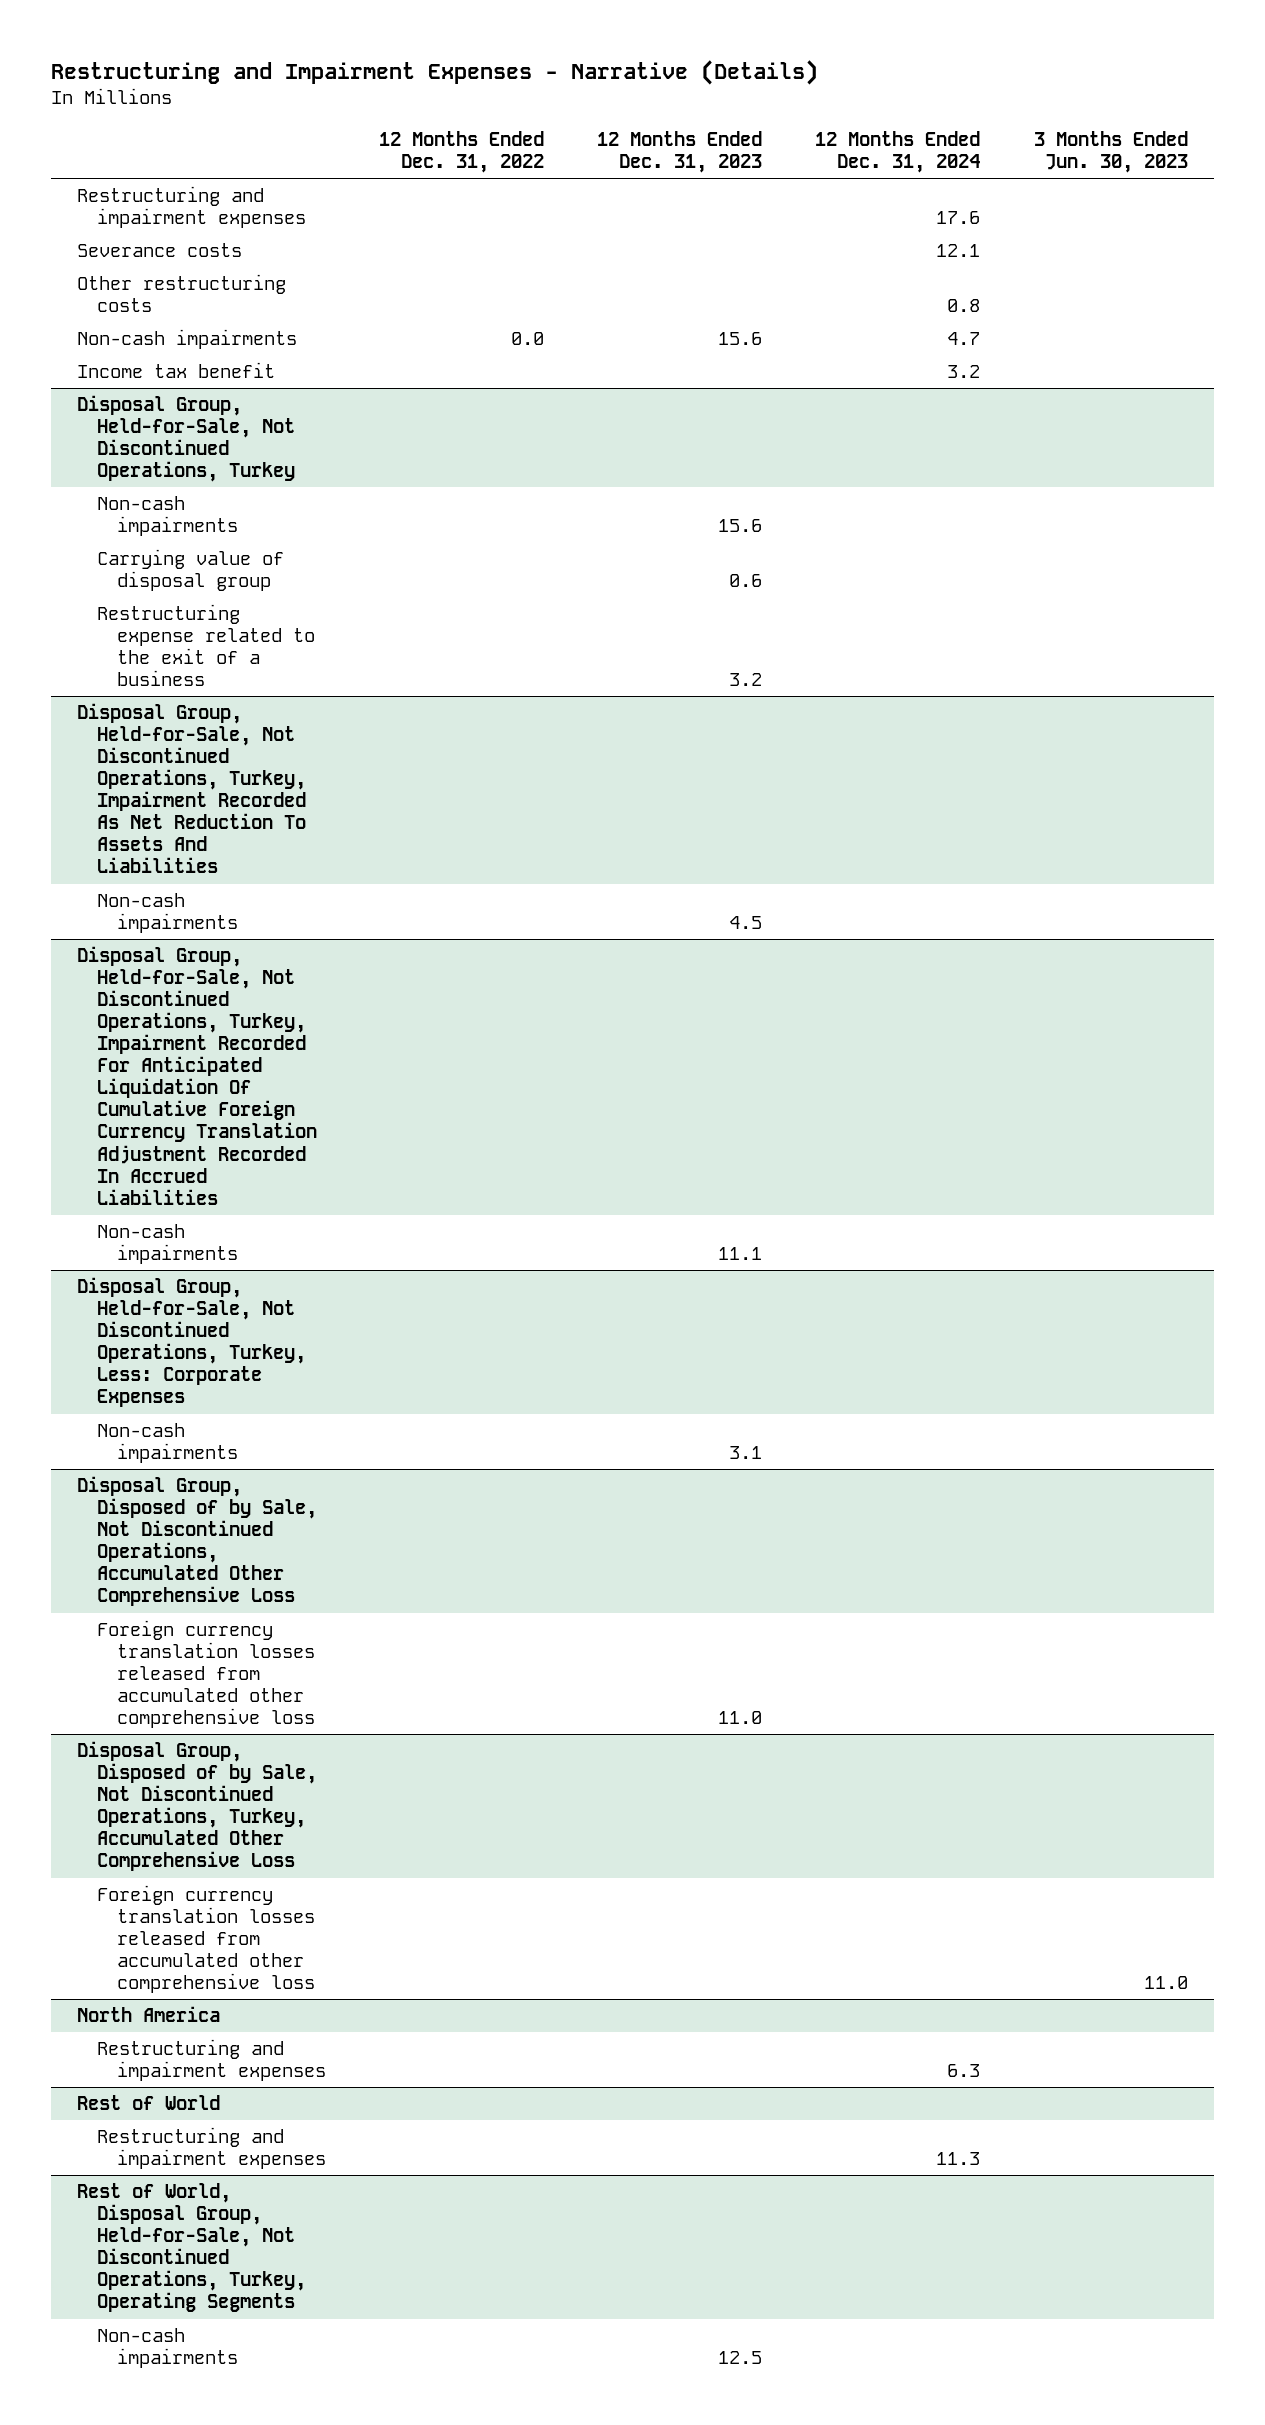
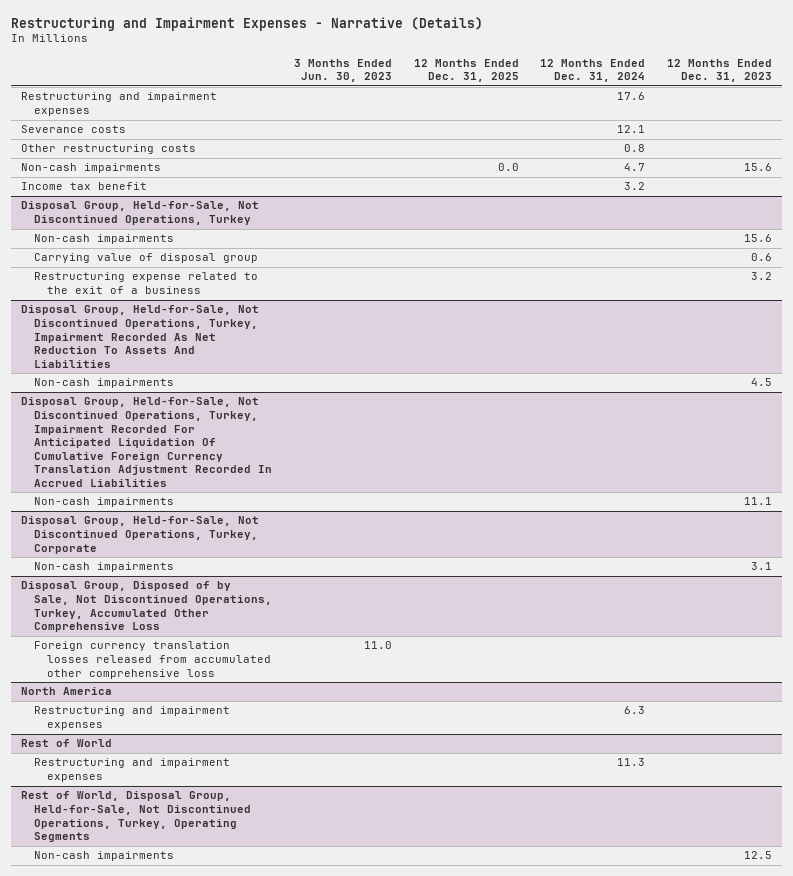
- | 12 Months Ended Dec. 31, 2022 | 12 Months Ended Dec. 31, 2023 | 12 Months Ended Dec. 31, 2024 | 3 Months Ended Jun. 30, 2023
+ | 3 Months Ended Jun. 30, 2023 | 12 Months Ended Dec. 31, 2025 | 12 Months Ended Dec. 31, 2024 | 12 Months Ended Dec. 31, 2023
- Disposal Group, Held-for-Sale, Not Discontinued Operations, Turkey, Less: Corporate Expenses
+ Disposal Group, Held-for-Sale, Not Discontinued Operations, Turkey, Corporate
- Disposal Group, Disposed of by Sale, Not Discontinued Operations, Accumulated Other Comprehensive Loss
- Foreign currency translation losses released from accumulated other comprehensive loss | | 11.0 | |

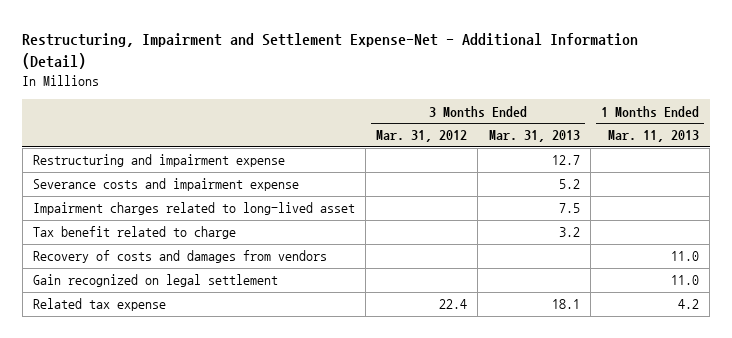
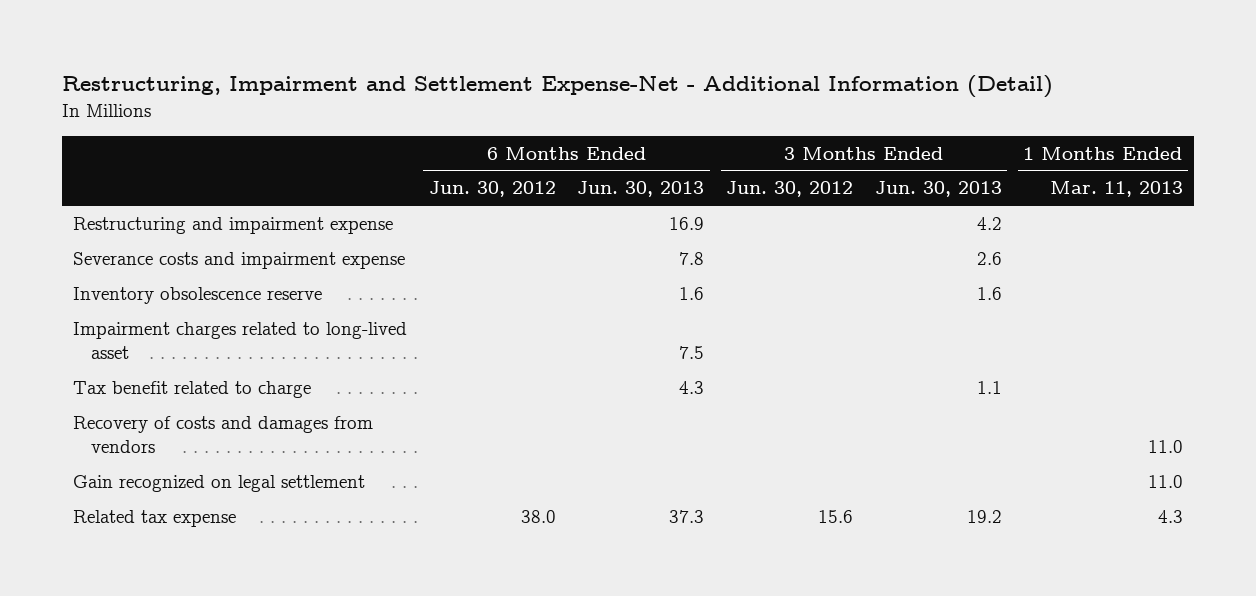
- | 3 Months Ended Mar. 31, 2012 | 3 Months Ended Mar. 31, 2013 | 1 Months Ended Mar. 11, 2013
+ | 6 Months Ended Jun. 30, 2012 | 6 Months Ended Jun. 30, 2013 | 3 Months Ended Jun. 30, 2012 | 3 Months Ended Jun. 30, 2013 | 1 Months Ended Mar. 11, 2013
+ Inventory obsolescence reserve | | 1.6 | | 1.6 |
- Related tax expense | 22.4 | 18.1 | 4.2
+ Related tax expense | 38.0 | 37.3 | 15.6 | 19.2 | 4.3

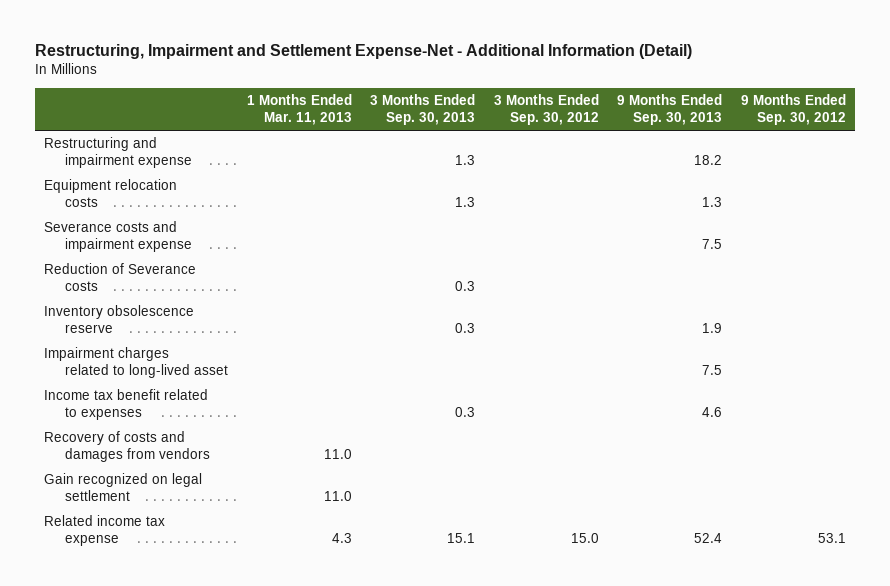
- | 6 Months Ended Jun. 30, 2012 | 6 Months Ended Jun. 30, 2013 | 3 Months Ended Jun. 30, 2012 | 3 Months Ended Jun. 30, 2013 | 1 Months Ended Mar. 11, 2013
+ | 1 Months Ended Mar. 11, 2013 | 3 Months Ended Sep. 30, 2013 | 3 Months Ended Sep. 30, 2012 | 9 Months Ended Sep. 30, 2013 | 9 Months Ended Sep. 30, 2012
+ Equipment relocation costs | | 1.3 | | 1.3 |
+ Reduction of Severance costs | | 0.3 | | |
- Tax benefit related to charge | | 4.3 | | 1.1 |
+ Income tax benefit related to expenses | | 0.3 | | 4.6 |
- Related tax expense | 38.0 | 37.3 | 15.6 | 19.2 | 4.3
+ Related income tax expense | 4.3 | 15.1 | 15.0 | 52.4 | 53.1

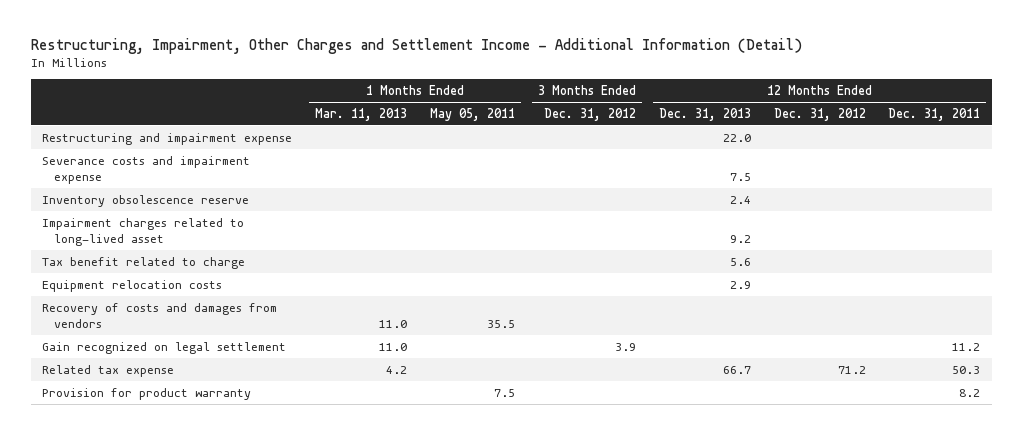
- Restructuring, Impairment and Settlement Expense-Net - Additional Information (Detail)
+ Restructuring, Impairment, Other Charges and Settlement Income - Additional Information (Detail)
- | 1 Months Ended Mar. 11, 2013 | 3 Months Ended Sep. 30, 2013 | 3 Months Ended Sep. 30, 2012 | 9 Months Ended Sep. 30, 2013 | 9 Months Ended Sep. 30, 2012
+ | 1 Months Ended Mar. 11, 2013 | 1 Months Ended May 05, 2011 | 3 Months Ended Dec. 31, 2012 | 12 Months Ended Dec. 31, 2013 | 12 Months Ended Dec. 31, 2012 | 12 Months Ended Dec. 31, 2011
- Reduction of Severance costs | | 0.3 | | |
- Income tax benefit related to expenses | | 0.3 | | 4.6 |
+ Tax benefit related to charge | | | | 5.6 | |
moved down: Equipment relocation costs | | | | 2.9 | |
- Related income tax expense | 4.3 | 15.1 | 15.0 | 52.4 | 53.1
+ Related tax expense | 4.2 | | | 66.7 | 71.2 | 50.3
+ Provision for product warranty | | 7.5 | | | | 8.2

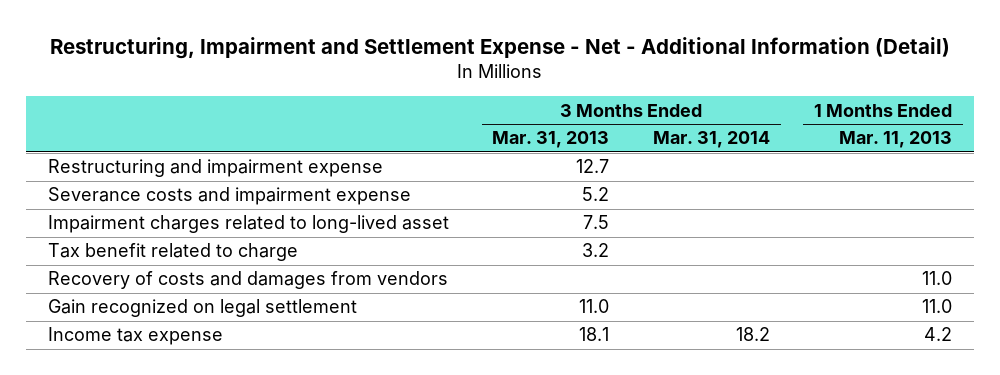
- Restructuring, Impairment, Other Charges and Settlement Income - Additional Information (Detail)
+ Restructuring, Impairment and Settlement Expense - Net - Additional Information (Detail)
- | 1 Months Ended Mar. 11, 2013 | 1 Months Ended May 05, 2011 | 3 Months Ended Dec. 31, 2012 | 12 Months Ended Dec. 31, 2013 | 12 Months Ended Dec. 31, 2012 | 12 Months Ended Dec. 31, 2011
+ | 3 Months Ended Mar. 31, 2013 | 3 Months Ended Mar. 31, 2014 | 1 Months Ended Mar. 11, 2013
- Inventory obsolescence reserve | | | | 2.4 | |
- Equipment relocation costs | | | | 2.9 | |
- Related tax expense | 4.2 | | | 66.7 | 71.2 | 50.3
- Provision for product warranty | | 7.5 | | | | 8.2
+ Income tax expense | 18.1 | 18.2 | 4.2

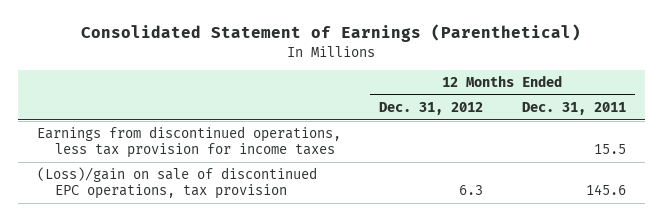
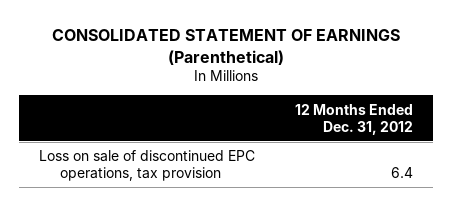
- Consolidated Statement of Earnings (Parenthetical)
+ CONSOLIDATED STATEMENT OF EARNINGS (Parenthetical)
- | 12 Months Ended Dec. 31, 2012 | 12 Months Ended Dec. 31, 2011
+ | 12 Months Ended Dec. 31, 2012
- Earnings from discontinued operations, less tax provision for income taxes | | 15.5
- (Loss)/gain on sale of discontinued EPC operations, tax provision | 6.3 | 145.6
+ Loss on sale of discontinued EPC operations, tax provision | 6.4

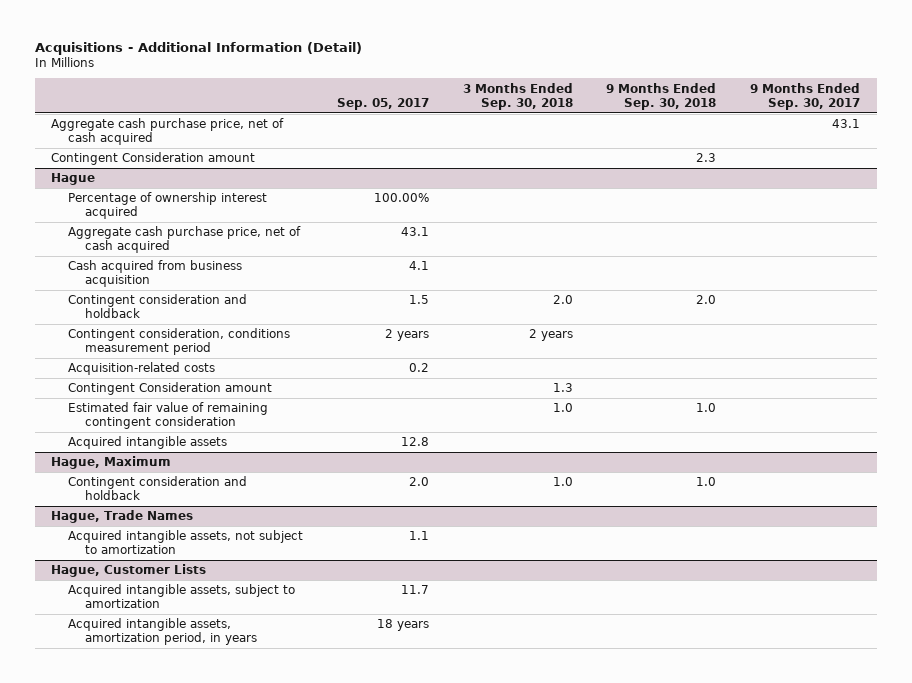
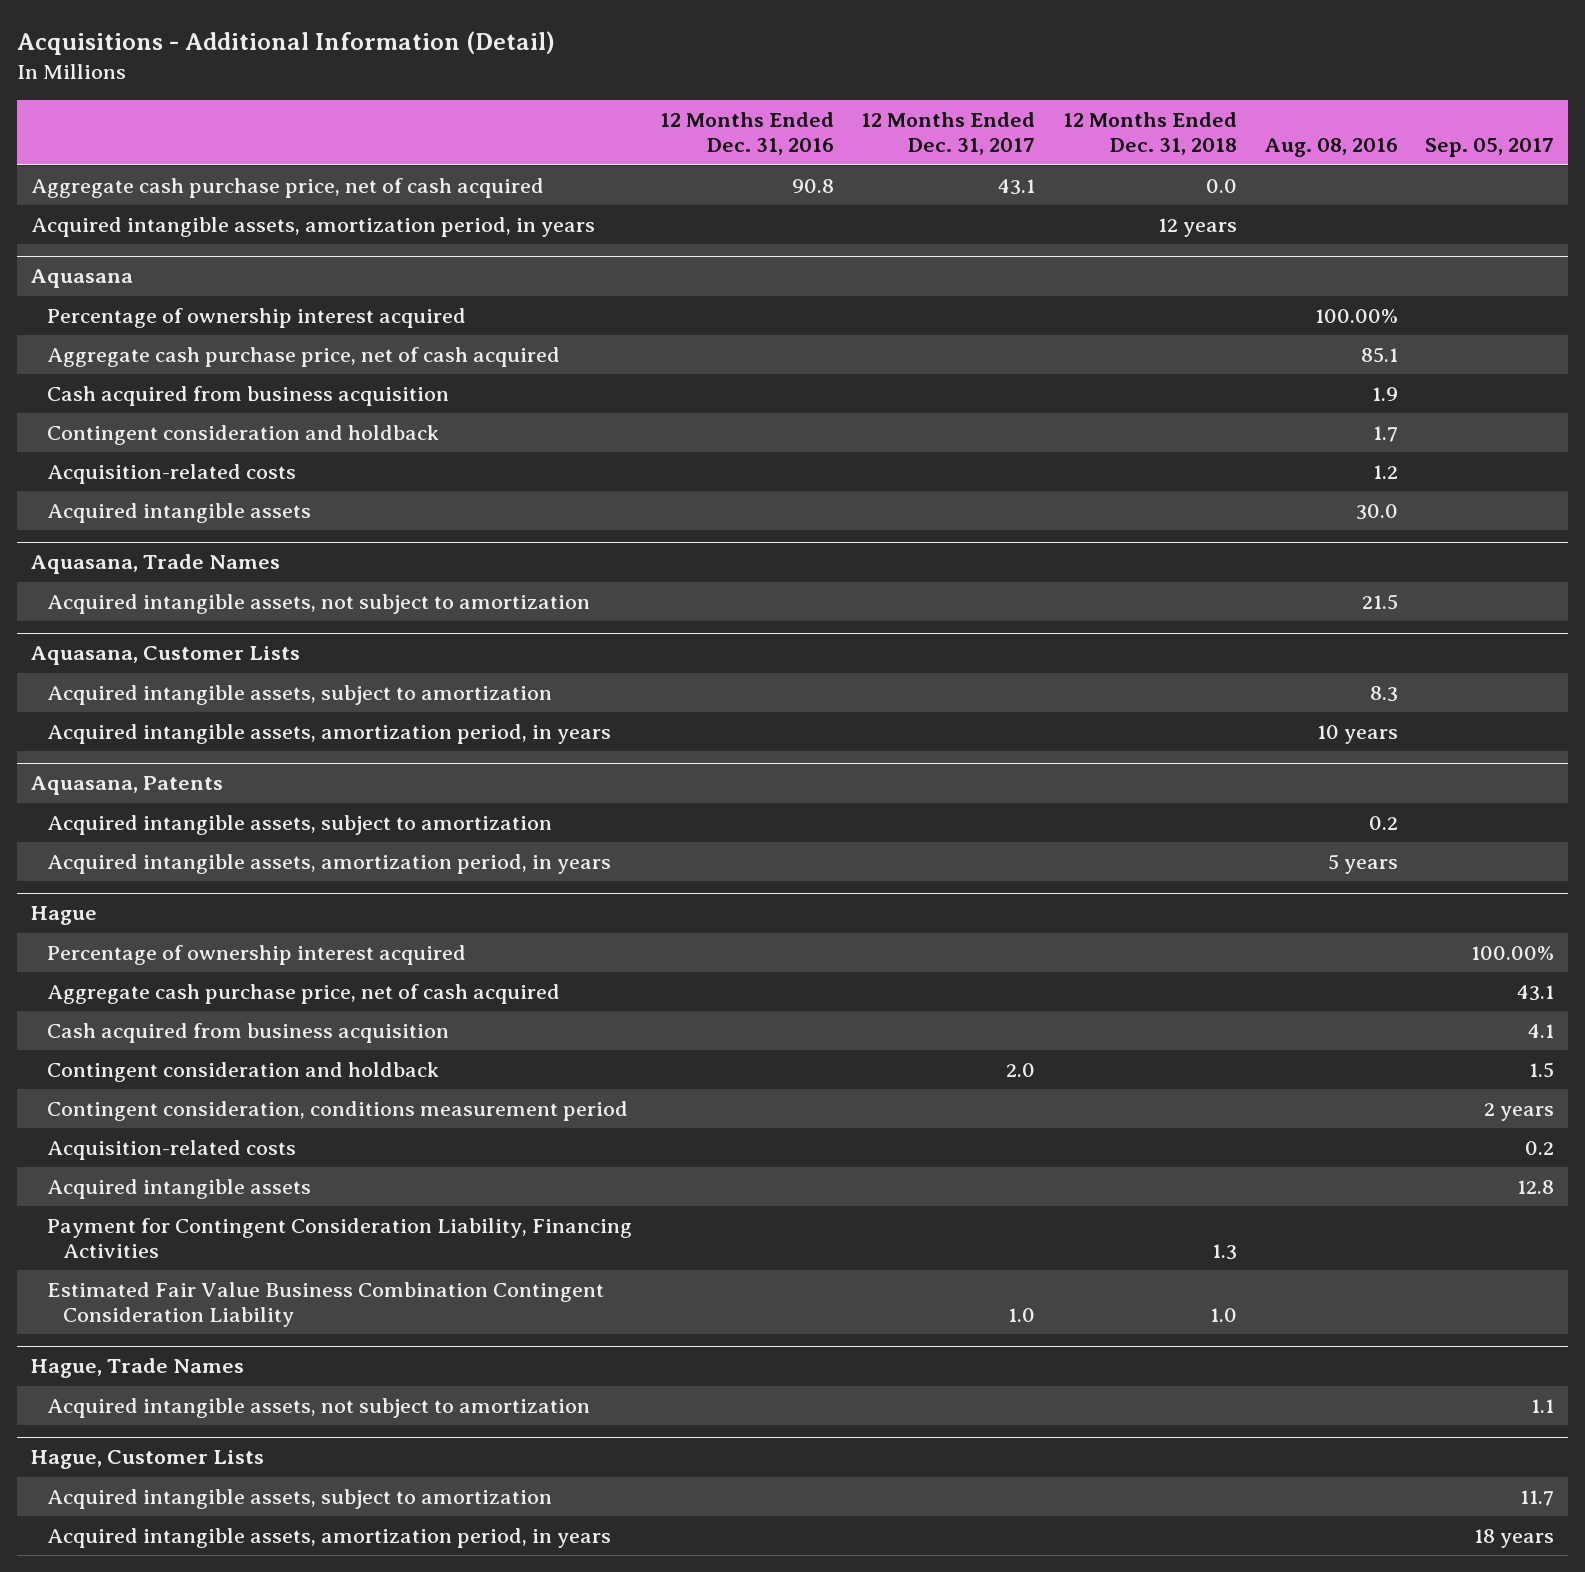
- | Sep. 05, 2017 | 3 Months Ended Sep. 30, 2018 | 9 Months Ended Sep. 30, 2018 | 9 Months Ended Sep. 30, 2017
+ | 12 Months Ended Dec. 31, 2016 | 12 Months Ended Dec. 31, 2017 | 12 Months Ended Dec. 31, 2018 | Aug. 08, 2016 | Sep. 05, 2017
- Contingent Consideration amount | | | 2.3 |
+ Acquired intangible assets, amortization period, in years | | | 12 years | |
+ Aquasana
+ Percentage of ownership interest acquired | | | | 100.00% |
+ Aggregate cash purchase price, net of cash acquired | | | | 85.1 |
+ Cash acquired from business acquisition | | | | 1.9 |
+ Contingent consideration and holdback | | | | 1.7 |
+ Acquisition-related costs | | | | 1.2 |
+ Acquired intangible assets | | | | 30.0 |
+ Aquasana, Trade Names
+ Acquired intangible assets, not subject to amortization | | | | 21.5 |
+ Aquasana, Customer Lists
+ Acquired intangible assets, subject to amortization | | | | 8.3 |
+ Acquired intangible assets, amortization period, in years | | | | 10 years |
+ Aquasana, Patents
+ Acquired intangible assets, subject to amortization | | | | 0.2 |
+ Acquired intangible assets, amortization period, in years | | | | 5 years |
@ Hague
- Contingent Consideration amount | | 1.3 | |
- Estimated fair value of remaining contingent consideration | | 1.0 | 1.0 |
- Hague, Maximum
- Contingent consideration and holdback | 2.0 | 1.0 | 1.0 |
@ Hague
+ Payment for Contingent Consideration Liability, Financing Activities | | | 1.3 | |
+ Estimated Fair Value Business Combination Contingent Consideration Liability | | 1.0 | 1.0 | |

